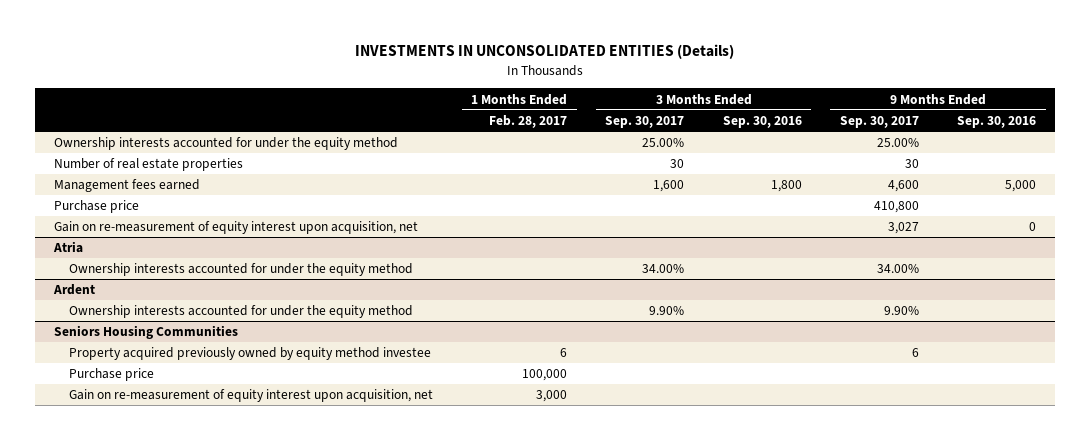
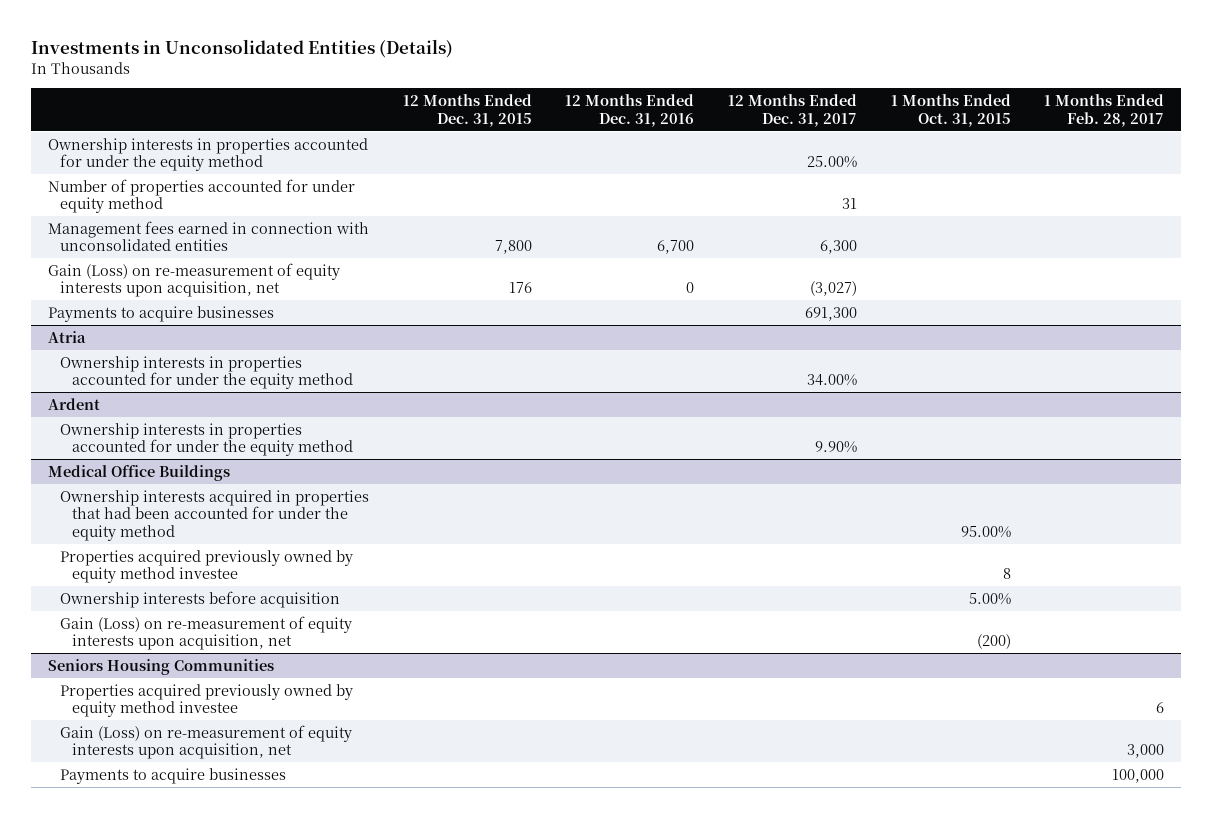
- INVESTMENTS IN UNCONSOLIDATED ENTITIES (Details)
+ Investments in Unconsolidated Entities (Details)
- | 1 Months Ended Feb. 28, 2017 | 3 Months Ended Sep. 30, 2017 | 3 Months Ended Sep. 30, 2016 | 9 Months Ended Sep. 30, 2017 | 9 Months Ended Sep. 30, 2016
+ | 12 Months Ended Dec. 31, 2015 | 12 Months Ended Dec. 31, 2016 | 12 Months Ended Dec. 31, 2017 | 1 Months Ended Oct. 31, 2015 | 1 Months Ended Feb. 28, 2017
- Ownership interests accounted for under the equity method | | 25.00% | | 25.00% |
- Number of real estate properties | | 30 | | 30 |
- Management fees earned | | 1,600 | 1,800 | 4,600 | 5,000
- Purchase price | | | | 410,800 |
- Gain on re-measurement of equity interest upon acquisition, net | | | | 3,027 | 0
+ Ownership interests in properties accounted for under the equity method | | | 25.00% | |
+ Number of properties accounted for under equity method | | | 31 | |
+ Management fees earned in connection with unconsolidated entities | 7,800 | 6,700 | 6,300 | |
+ Gain (Loss) on re-measurement of equity interests upon acquisition, net | 176 | 0 | (3,027) | |
+ Payments to acquire businesses | | | 691,300 | |
@ Atria
- Ownership interests accounted for under the equity method | | 34.00% | | 34.00% |
+ Ownership interests in properties accounted for under the equity method | | | 34.00% | |
@ Ardent
- Ownership interests accounted for under the equity method | | 9.90% | | 9.90% |
+ Ownership interests in properties accounted for under the equity method | | | 9.90% | |
+ Medical Office Buildings
+ Ownership interests acquired in properties that had been accounted for under the equity method | | | | 95.00% |
+ Properties acquired previously owned by equity method investee | | | | 8 |
+ Ownership interests before acquisition | | | | 5.00% |
+ Gain (Loss) on re-measurement of equity interests upon acquisition, net | | | | (200) |
@ Seniors Housing Communities
- Property acquired previously owned by equity method investee | 6 | | | 6 |
- Purchase price | 100,000 | | | |
- Gain on re-measurement of equity interest upon acquisition, net | 3,000 | | | |
+ Properties acquired previously owned by equity method investee | | | | | 6
+ Gain (Loss) on re-measurement of equity interests upon acquisition, net | | | | | 3,000
+ Payments to acquire businesses | | | | | 100,000

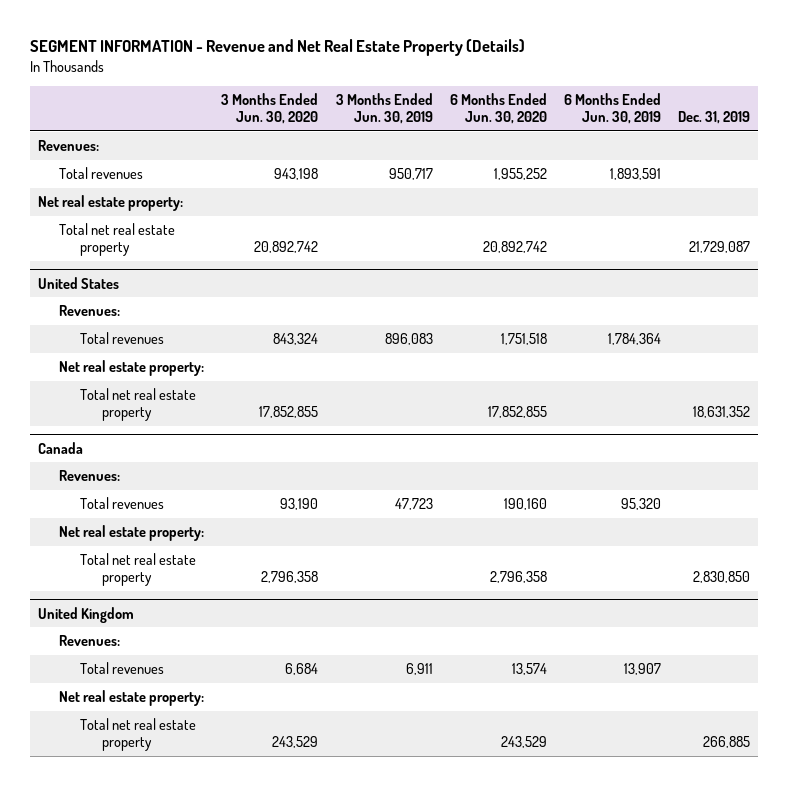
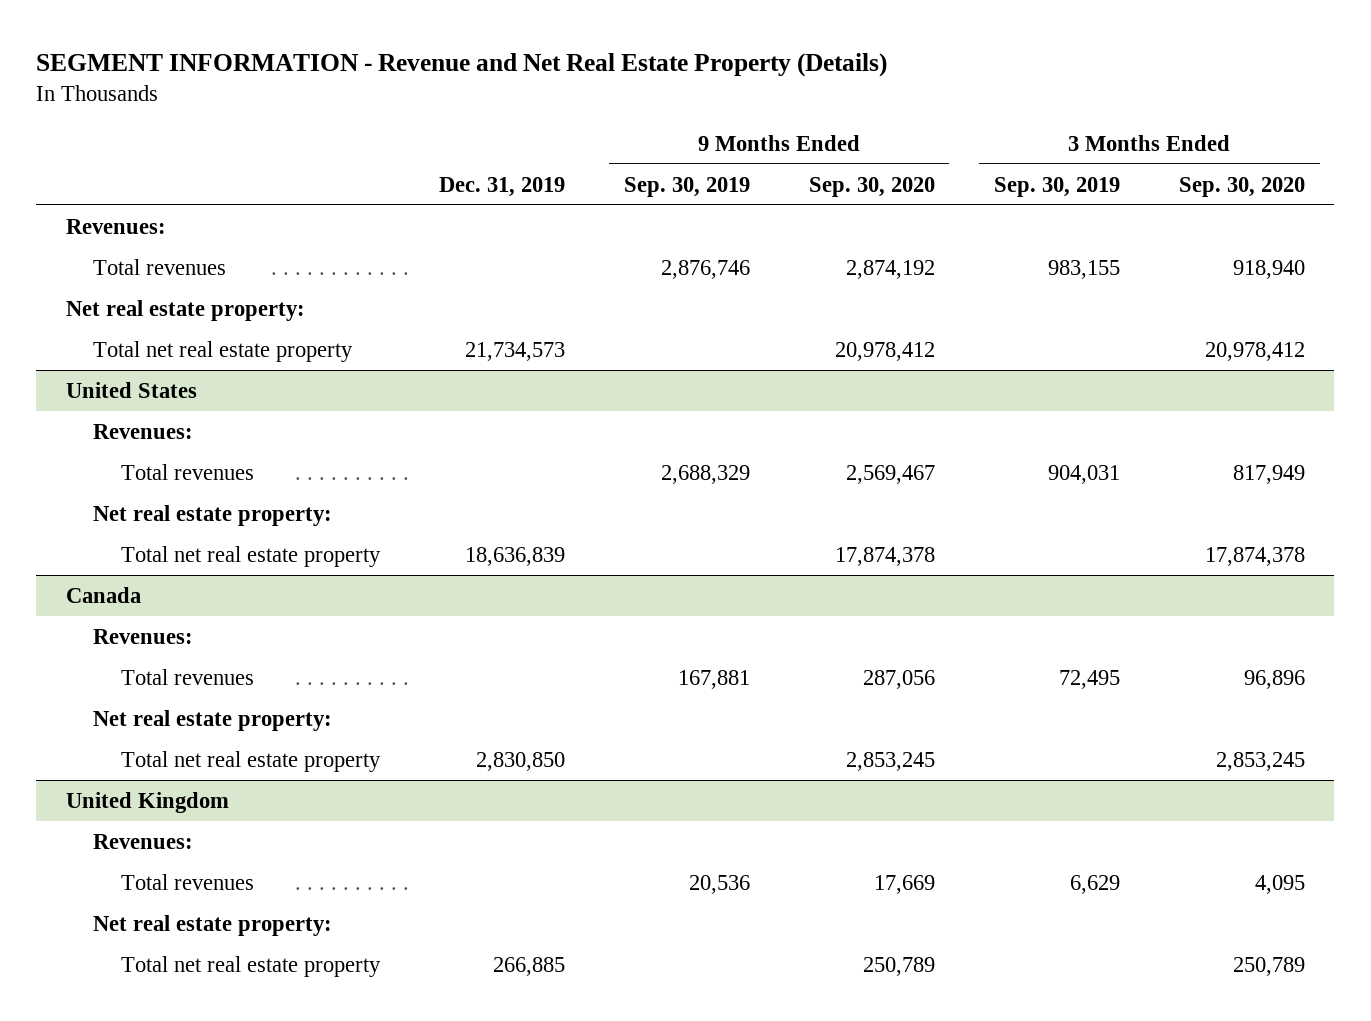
- | 3 Months Ended Jun. 30, 2020 | 3 Months Ended Jun. 30, 2019 | 6 Months Ended Jun. 30, 2020 | 6 Months Ended Jun. 30, 2019 | Dec. 31, 2019
+ | Dec. 31, 2019 | 9 Months Ended Sep. 30, 2019 | 9 Months Ended Sep. 30, 2020 | 3 Months Ended Sep. 30, 2019 | 3 Months Ended Sep. 30, 2020
- Total net real estate property | 20,892,742 | | 20,892,742 | | 21,729,087
+ Total net real estate property | 21,734,573 | | 20,978,412 | | 20,978,412
@ United States
- Total net real estate property | 17,852,855 | | 17,852,855 | | 18,631,352
+ Total net real estate property | 18,636,839 | | 17,874,378 | | 17,874,378

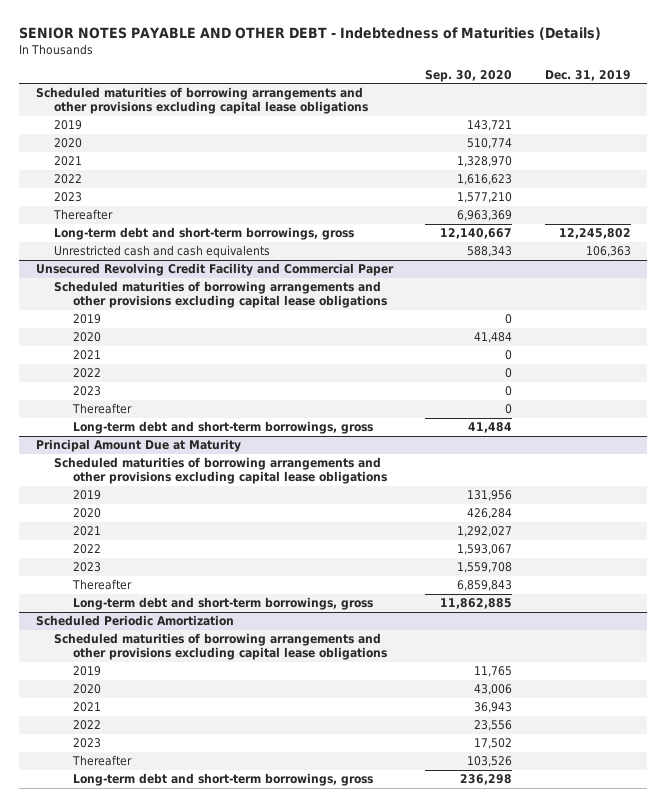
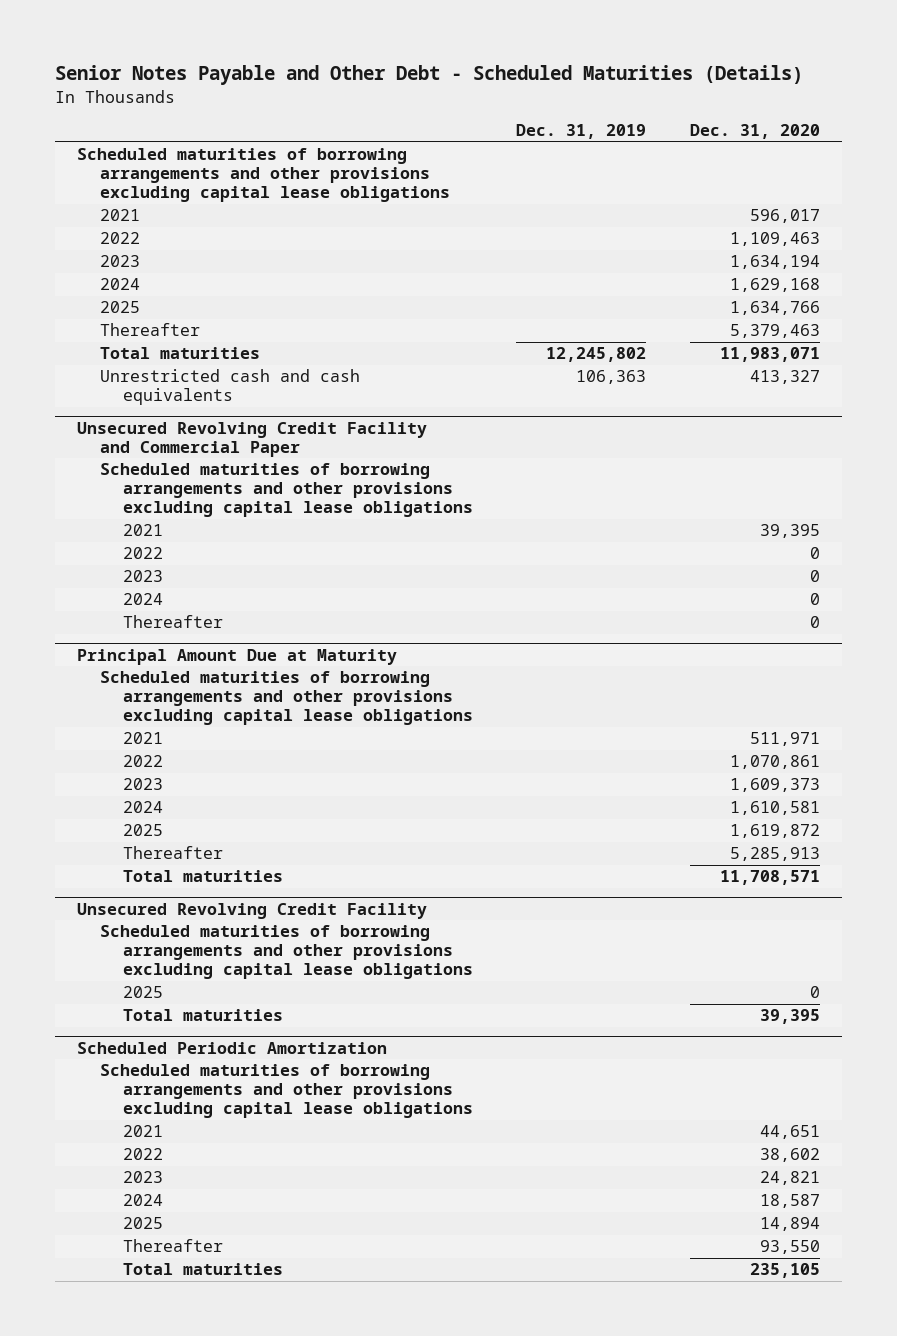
- SENIOR NOTES PAYABLE AND OTHER DEBT - Indebtedness of Maturities (Details)
+ Senior Notes Payable and Other Debt - Scheduled Maturities (Details)
- | Sep. 30, 2020 | Dec. 31, 2019
+ | Dec. 31, 2019 | Dec. 31, 2020
- 2019 | 143,721 |
- 2020 | 510,774 |
+ 2024 | | 1,629,168
+ 2025 | | 1,634,766
- Long-term debt and short-term borrowings, gross | 12,140,667 | 12,245,802
+ Total maturities | 12,245,802 | 11,983,071
@ Unsecured Revolving Credit Facility and Commercial Paper
- 2019 | 0 |
- 2020 | 41,484 |
+ 2024 | | 0
- Long-term debt and short-term borrowings, gross | 41,484 |
@ Principal Amount Due at Maturity
- 2019 | 131,956 |
- 2020 | 426,284 |
+ 2024 | | 1,610,581
+ 2025 | | 1,619,872
- Long-term debt and short-term borrowings, gross | 11,862,885 |
+ Total maturities | | 11,708,571
+ Unsecured Revolving Credit Facility
+ Scheduled maturities of borrowing arrangements and other provisions excluding capital lease obligations
+ 2025 | | 0
+ Total maturities | | 39,395
@ Scheduled Periodic Amortization
- 2019 | 11,765 |
- 2020 | 43,006 |
+ 2024 | | 18,587
+ 2025 | | 14,894
- Long-term debt and short-term borrowings, gross | 236,298 |
+ Total maturities | | 235,105

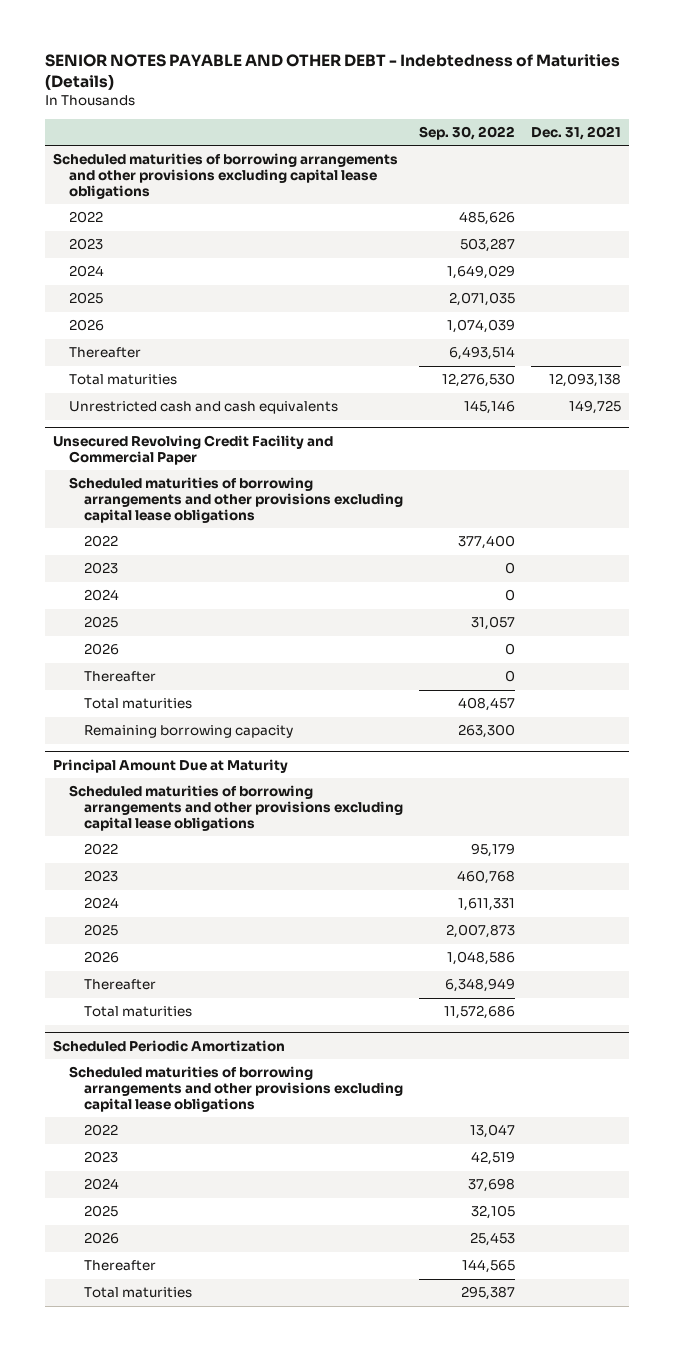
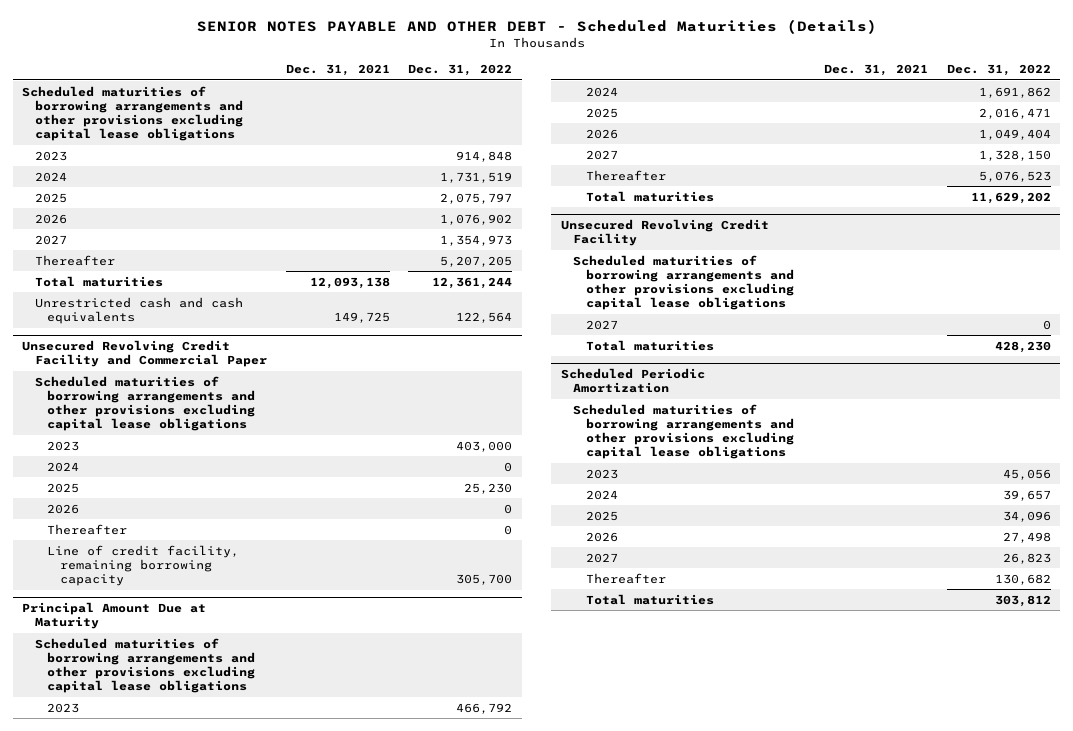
- SENIOR NOTES PAYABLE AND OTHER DEBT - Indebtedness of Maturities (Details)
+ SENIOR NOTES PAYABLE AND OTHER DEBT - Scheduled Maturities (Details)
- | Sep. 30, 2022 | Dec. 31, 2021
+ | Dec. 31, 2021 | Dec. 31, 2022
- 2022 | 485,626 |
+ 2027 | | 1,354,973
@ Unsecured Revolving Credit Facility and Commercial Paper
- 2022 | 377,400 |
- Total maturities | 408,457 |
- Remaining borrowing capacity | 263,300 |
+ Line of credit facility, remaining borrowing capacity | | 305,700
@ Principal Amount Due at Maturity
- 2022 | 95,179 |
+ 2027 | | 1,328,150
+ Unsecured Revolving Credit Facility
+ Scheduled maturities of borrowing arrangements and other provisions excluding capital lease obligations
+ 2027 | | 0
+ Total maturities | | 428,230
@ Scheduled Periodic Amortization
- 2022 | 13,047 |
+ 2027 | | 26,823

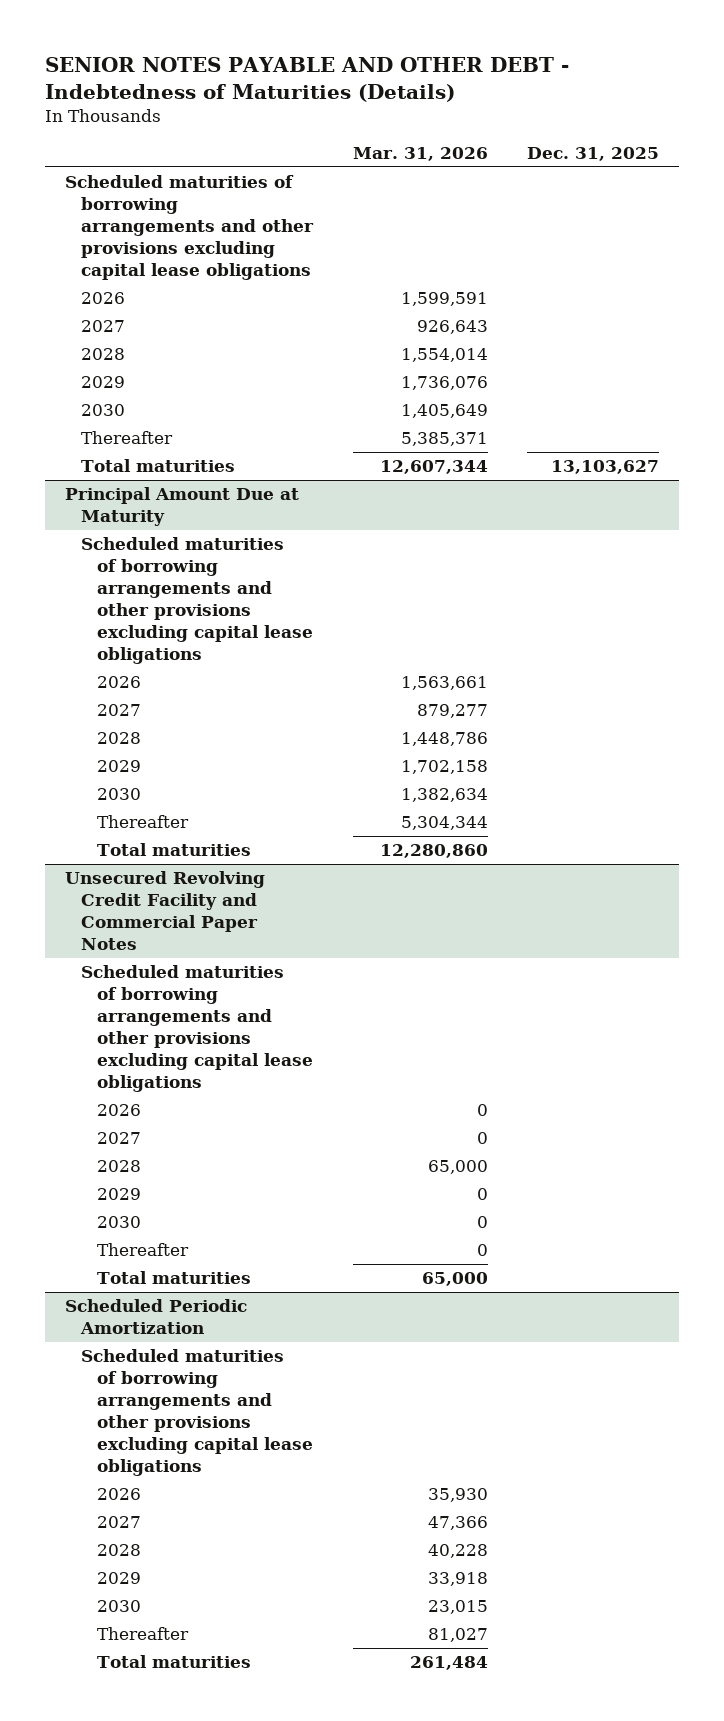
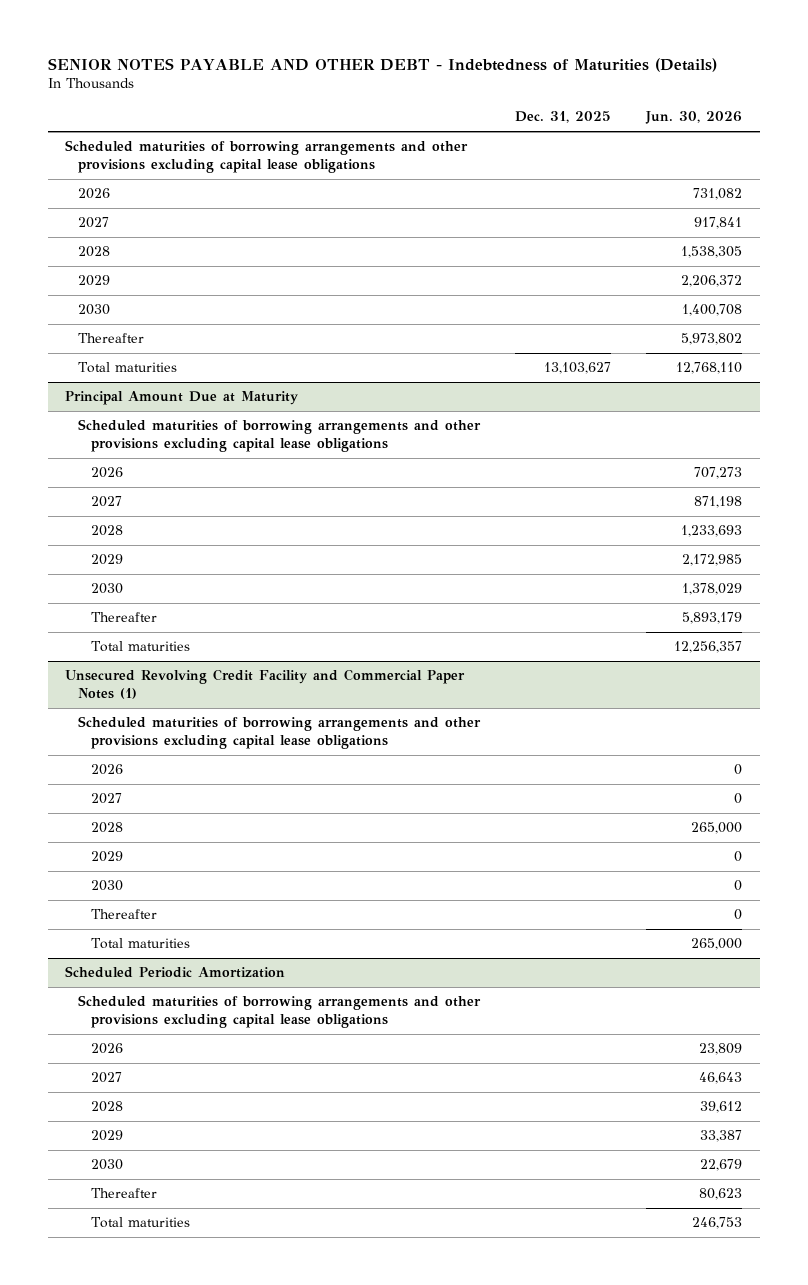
- | Mar. 31, 2026 | Dec. 31, 2025
+ | Dec. 31, 2025 | Jun. 30, 2026
- Unsecured Revolving Credit Facility and Commercial Paper Notes
+ Unsecured Revolving Credit Facility and Commercial Paper Notes (1)

